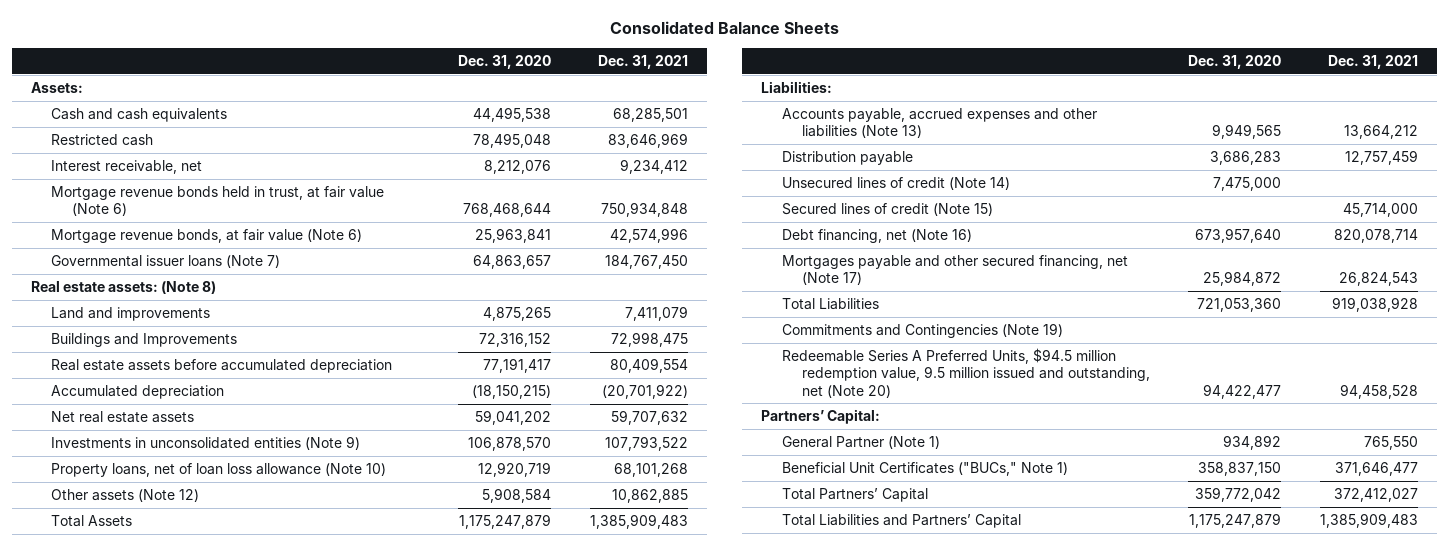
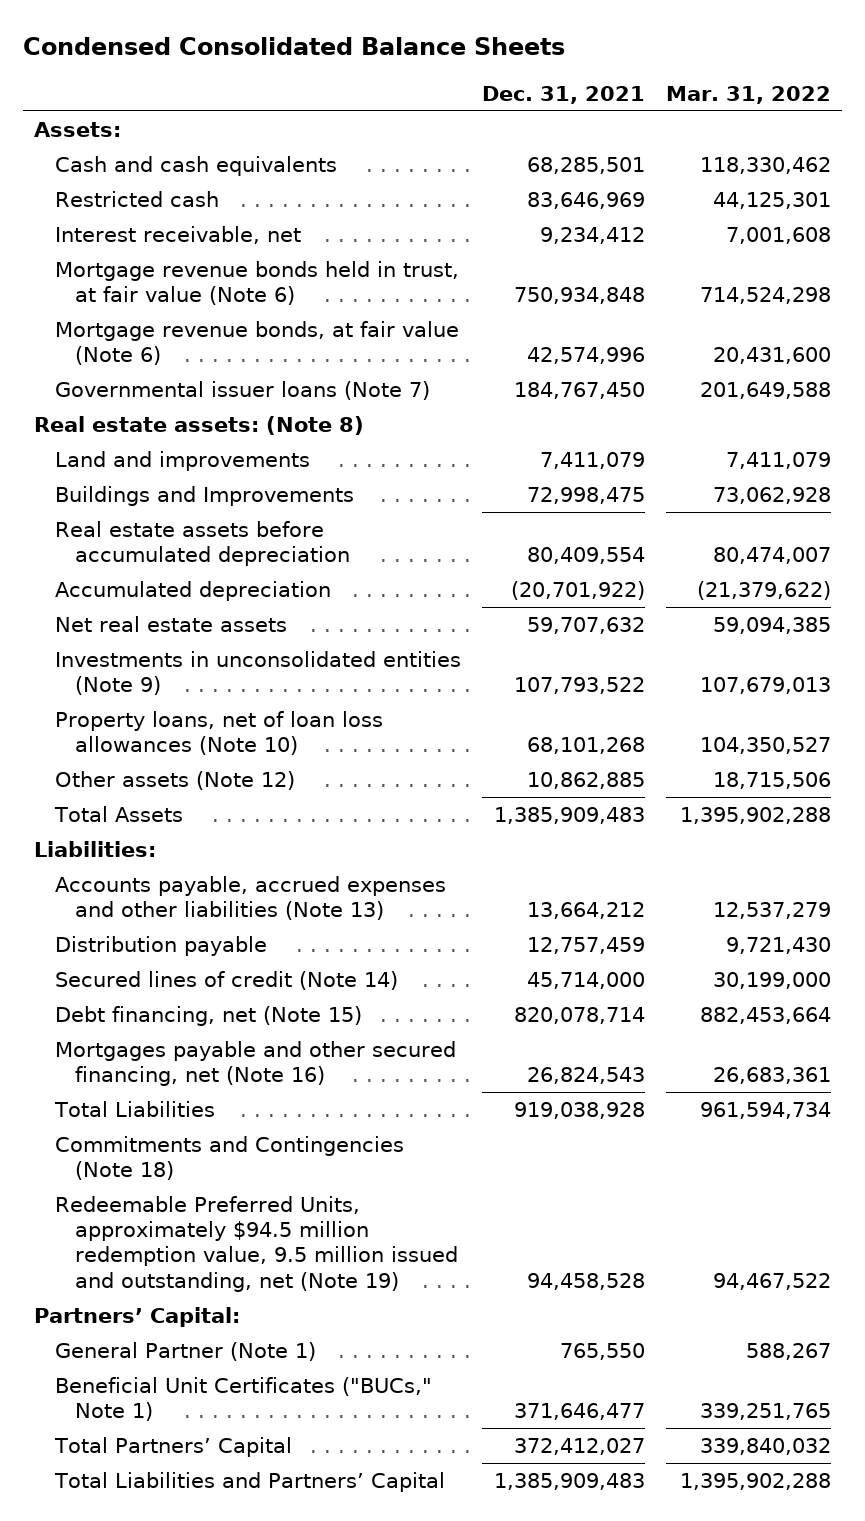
- Consolidated Balance Sheets
+ Condensed Consolidated Balance Sheets
- | Dec. 31, 2020 | Dec. 31, 2021
+ | Dec. 31, 2021 | Mar. 31, 2022
- Property loans, net of loan loss allowance (Note 10) | 12,920,719 | 68,101,268
+ Property loans, net of loan loss allowances (Note 10) | 68,101,268 | 104,350,527
- Unsecured lines of credit (Note 14) | 7,475,000 |
- Secured lines of credit (Note 15) | | 45,714,000
- Debt financing, net (Note 16) | 673,957,640 | 820,078,714
- Mortgages payable and other secured financing, net (Note 17) | 25,984,872 | 26,824,543
+ Secured lines of credit (Note 14) | 45,714,000 | 30,199,000
+ Debt financing, net (Note 15) | 820,078,714 | 882,453,664
+ Mortgages payable and other secured financing, net (Note 16) | 26,824,543 | 26,683,361
- Commitments and Contingencies (Note 19)
- Redeemable Series A Preferred Units, $94.5 million redemption value, 9.5 million issued and outstanding, net (Note 20) | 94,422,477 | 94,458,528
+ Commitments and Contingencies (Note 18)
+ Redeemable Preferred Units, approximately $94.5 million redemption value, 9.5 million issued and outstanding, net (Note 19) | 94,458,528 | 94,467,522

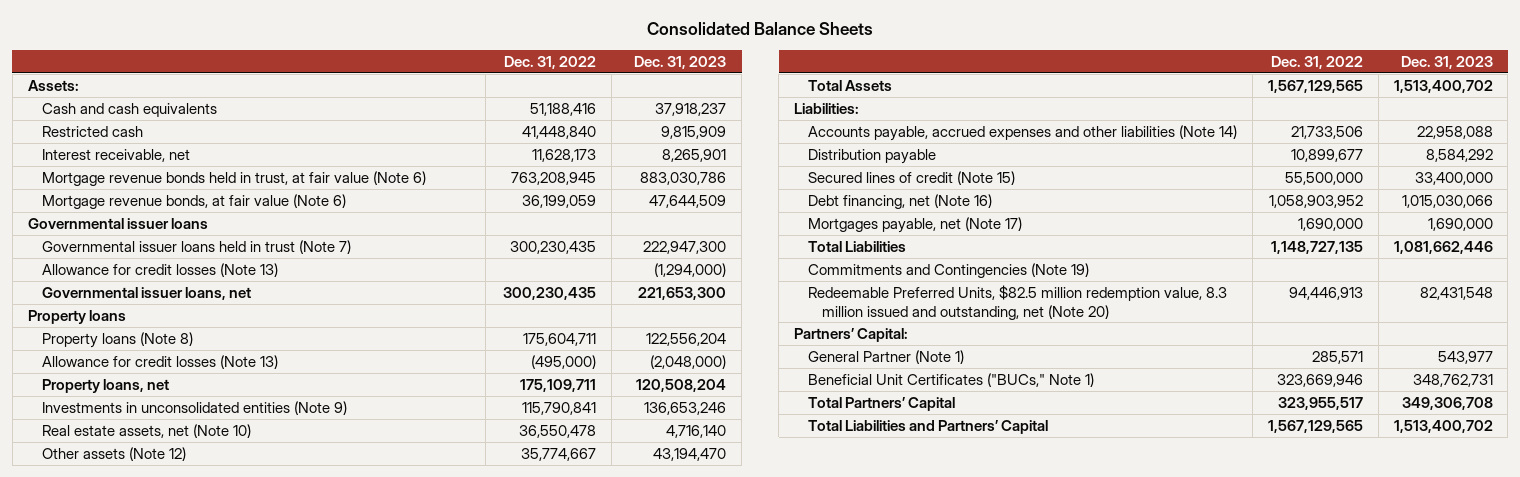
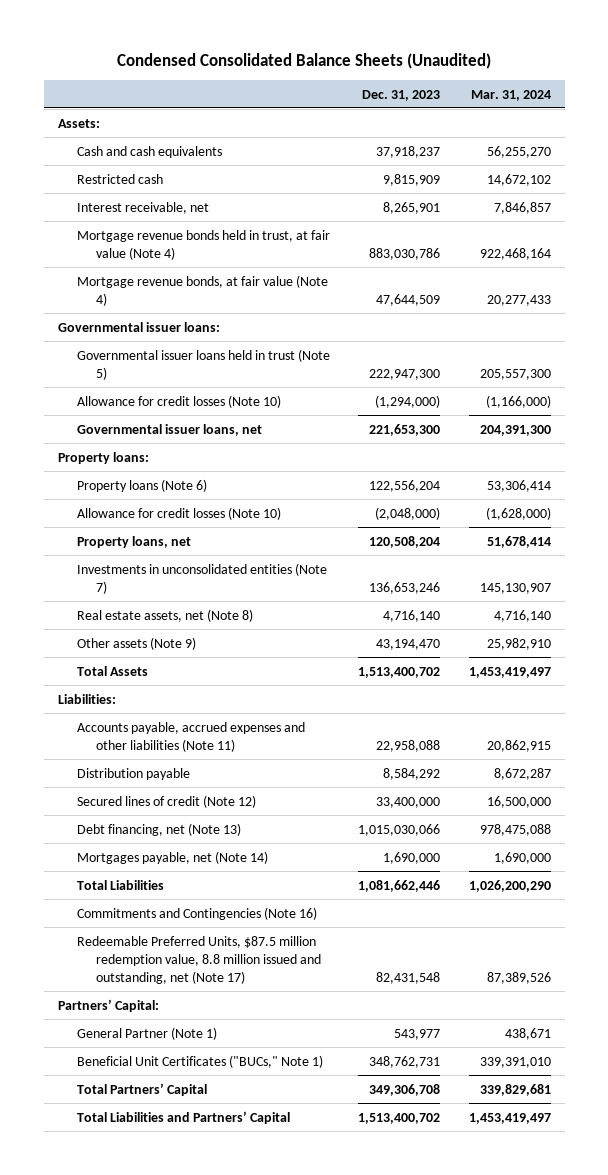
- Consolidated Balance Sheets
+ Condensed Consolidated Balance Sheets (Unaudited)
- | Dec. 31, 2022 | Dec. 31, 2023
+ | Dec. 31, 2023 | Mar. 31, 2024
- Mortgage revenue bonds held in trust, at fair value (Note 6) | 763,208,945 | 883,030,786
- Mortgage revenue bonds, at fair value (Note 6) | 36,199,059 | 47,644,509
- Governmental issuer loans
- Governmental issuer loans held in trust (Note 7) | 300,230,435 | 222,947,300
- Allowance for credit losses (Note 13) | | (1,294,000)
+ Mortgage revenue bonds held in trust, at fair value (Note 4) | 883,030,786 | 922,468,164
+ Mortgage revenue bonds, at fair value (Note 4) | 47,644,509 | 20,277,433
+ Governmental issuer loans:
+ Governmental issuer loans held in trust (Note 5) | 222,947,300 | 205,557,300
+ Allowance for credit losses (Note 10) | (1,294,000) | (1,166,000)
- Property loans
- Property loans (Note 8) | 175,604,711 | 122,556,204
- Allowance for credit losses (Note 13) | (495,000) | (2,048,000)
+ Property loans:
+ Property loans (Note 6) | 122,556,204 | 53,306,414
+ Allowance for credit losses (Note 10) | (2,048,000) | (1,628,000)
- Investments in unconsolidated entities (Note 9) | 115,790,841 | 136,653,246
- Real estate assets, net (Note 10) | 36,550,478 | 4,716,140
- Other assets (Note 12) | 35,774,667 | 43,194,470
+ Investments in unconsolidated entities (Note 7) | 136,653,246 | 145,130,907
+ Real estate assets, net (Note 8) | 4,716,140 | 4,716,140
+ Other assets (Note 9) | 43,194,470 | 25,982,910
- Accounts payable, accrued expenses and other liabilities (Note 14) | 21,733,506 | 22,958,088
+ Accounts payable, accrued expenses and other liabilities (Note 11) | 22,958,088 | 20,862,915
- Secured lines of credit (Note 15) | 55,500,000 | 33,400,000
- Debt financing, net (Note 16) | 1,058,903,952 | 1,015,030,066
- Mortgages payable, net (Note 17) | 1,690,000 | 1,690,000
+ Secured lines of credit (Note 12) | 33,400,000 | 16,500,000
+ Debt financing, net (Note 13) | 1,015,030,066 | 978,475,088
+ Mortgages payable, net (Note 14) | 1,690,000 | 1,690,000
- Commitments and Contingencies (Note 19)
- Redeemable Preferred Units, $82.5 million redemption value, 8.3 million issued and outstanding, net (Note 20) | 94,446,913 | 82,431,548
+ Commitments and Contingencies (Note 16)
+ Redeemable Preferred Units, $87.5 million redemption value, 8.8 million issued and outstanding, net (Note 17) | 82,431,548 | 87,389,526

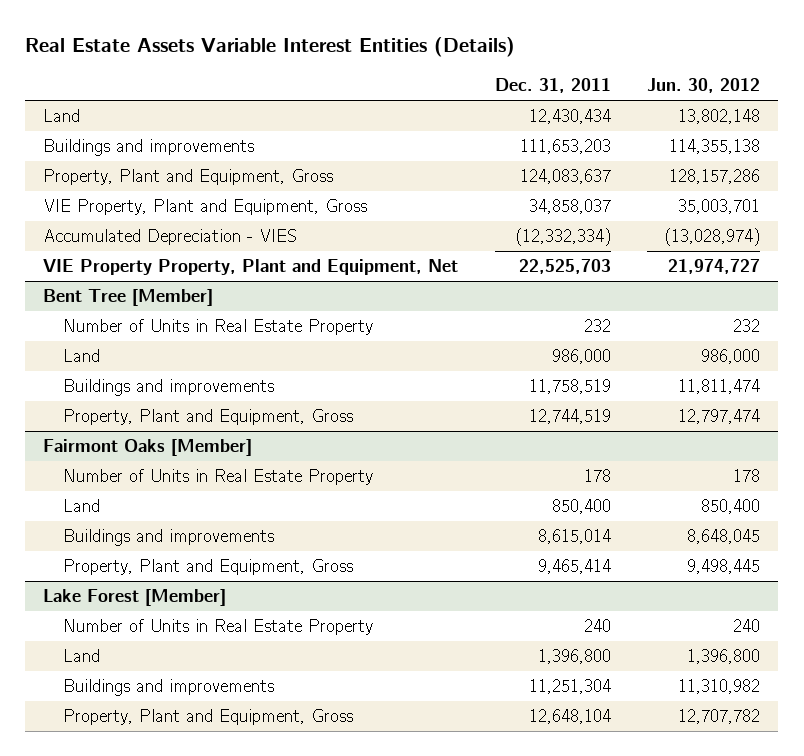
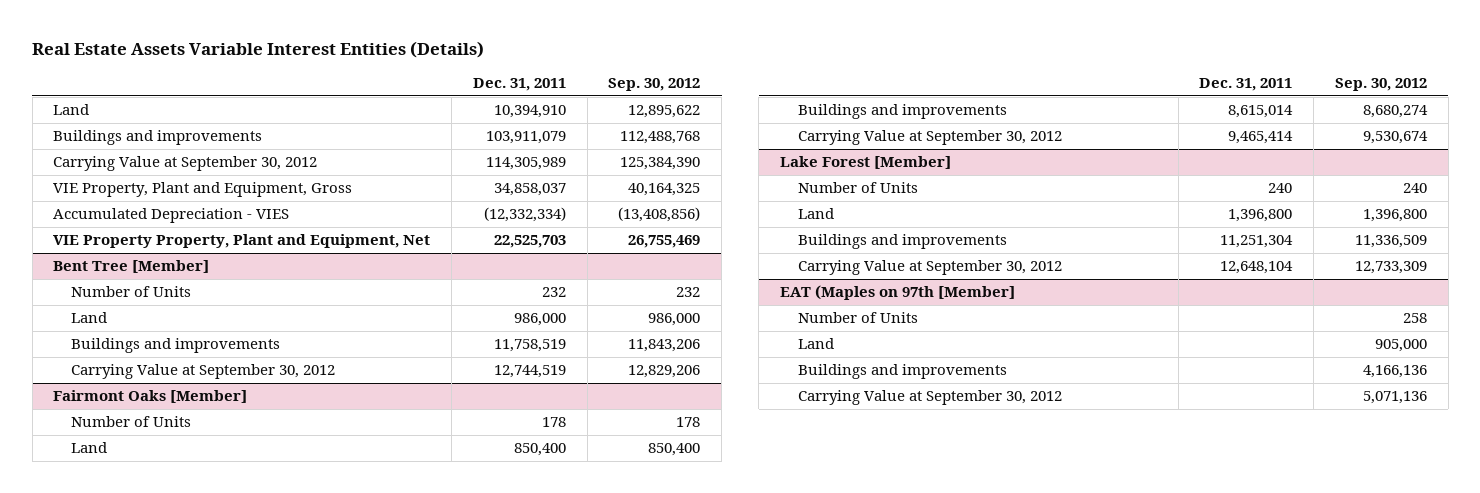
- | Dec. 31, 2011 | Jun. 30, 2012
+ | Dec. 31, 2011 | Sep. 30, 2012
- Land | 12,430,434 | 13,802,148
- Buildings and improvements | 111,653,203 | 114,355,138
- Property, Plant and Equipment, Gross | 124,083,637 | 128,157,286
+ Land | 10,394,910 | 12,895,622
+ Buildings and improvements | 103,911,079 | 112,488,768
+ Carrying Value at September 30, 2012 | 114,305,989 | 125,384,390
@ Bent Tree [Member]
- Number of Units in Real Estate Property | 232 | 232
+ Number of Units | 232 | 232
- Property, Plant and Equipment, Gross | 12,744,519 | 12,797,474
+ Carrying Value at September 30, 2012 | 12,744,519 | 12,829,206
@ Fairmont Oaks [Member]
- Number of Units in Real Estate Property | 178 | 178
+ Number of Units | 178 | 178
- Property, Plant and Equipment, Gross | 9,465,414 | 9,498,445
+ Carrying Value at September 30, 2012 | 9,465,414 | 9,530,674
@ Lake Forest [Member]
- Number of Units in Real Estate Property | 240 | 240
+ Number of Units | 240 | 240
- Property, Plant and Equipment, Gross | 12,648,104 | 12,707,782
+ Carrying Value at September 30, 2012 | 12,648,104 | 12,733,309
+ EAT (Maples on 97th [Member]
+ Number of Units | | 258
+ Land | | 905,000
+ Buildings and improvements | | 4,166,136
+ Carrying Value at September 30, 2012 | | 5,071,136

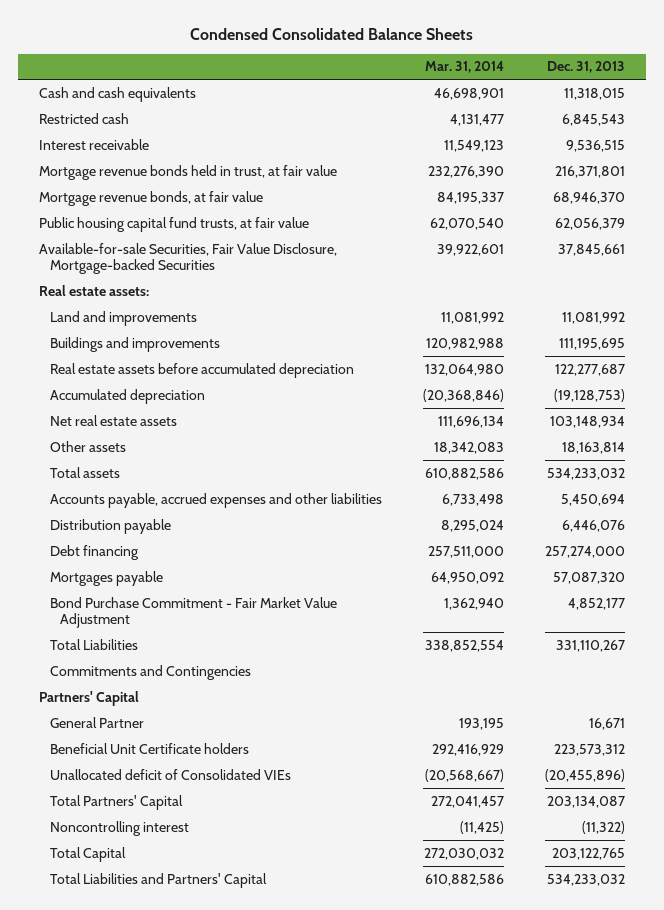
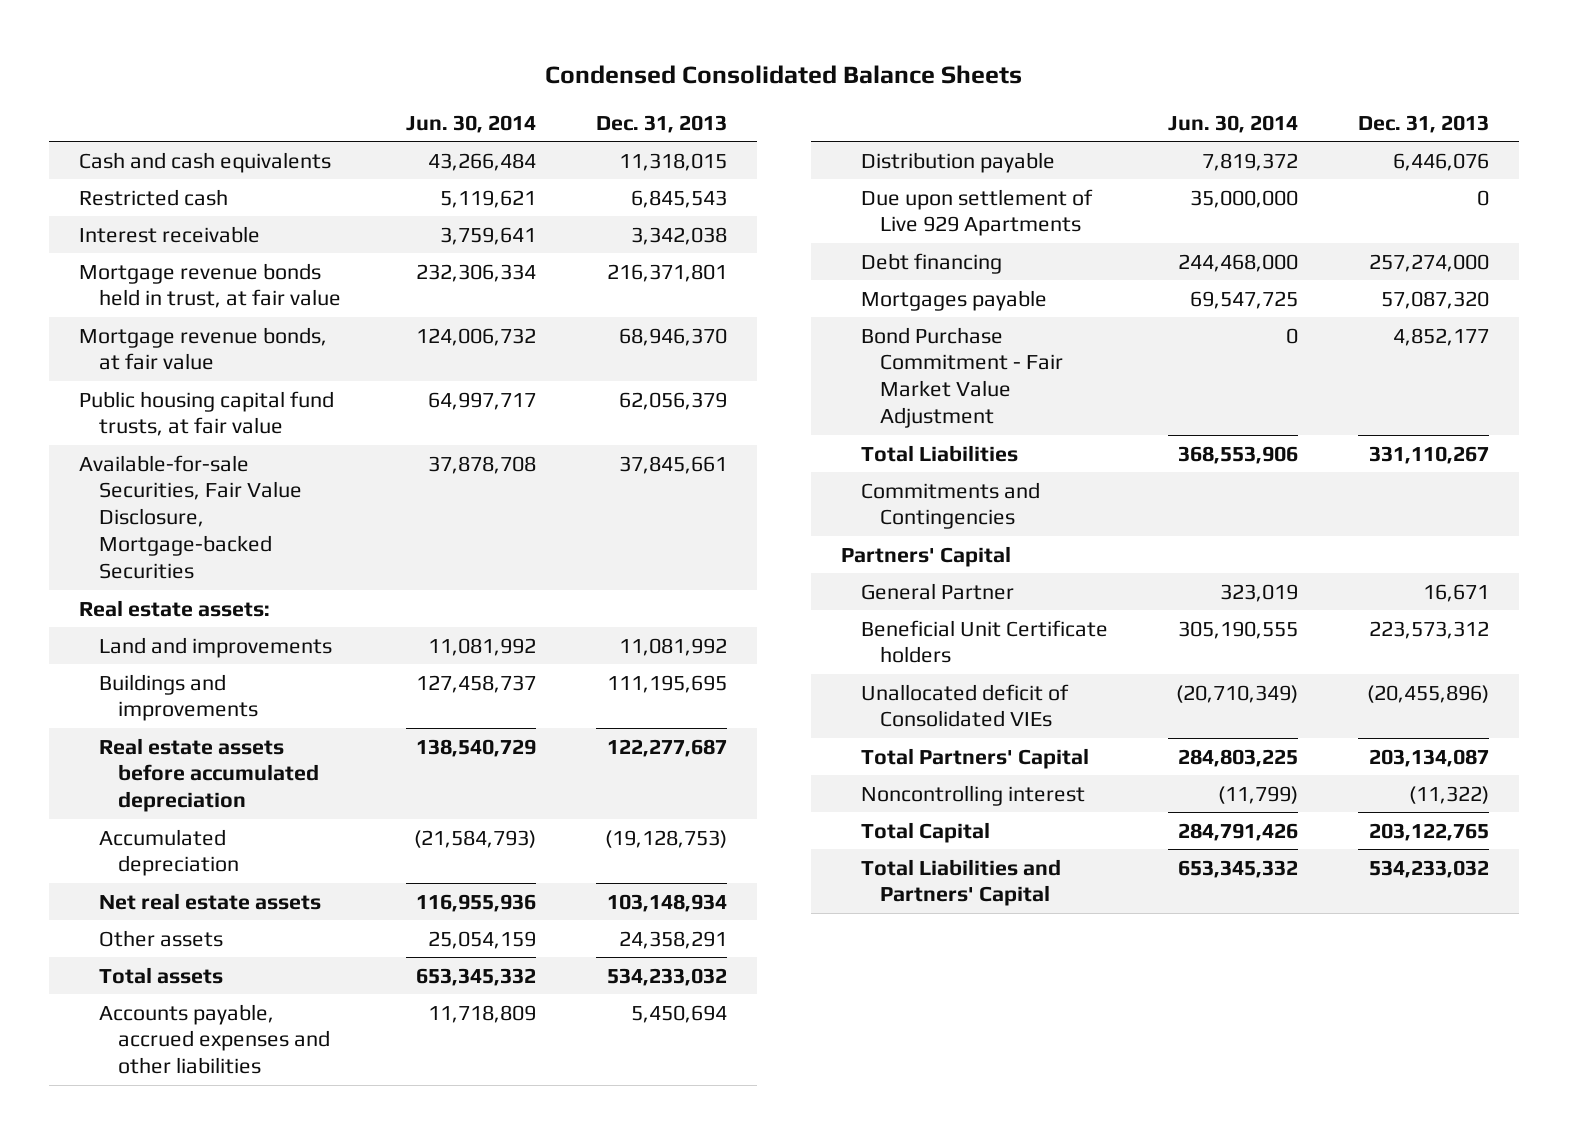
- | Mar. 31, 2014 | Dec. 31, 2013
+ | Jun. 30, 2014 | Dec. 31, 2013
- Interest receivable | 11,549,123 | 9,536,515
+ Interest receivable | 3,759,641 | 3,342,038
- Other assets | 18,342,083 | 18,163,814
+ Other assets | 25,054,159 | 24,358,291
+ Due upon settlement of Live 929 Apartments | 35,000,000 | 0

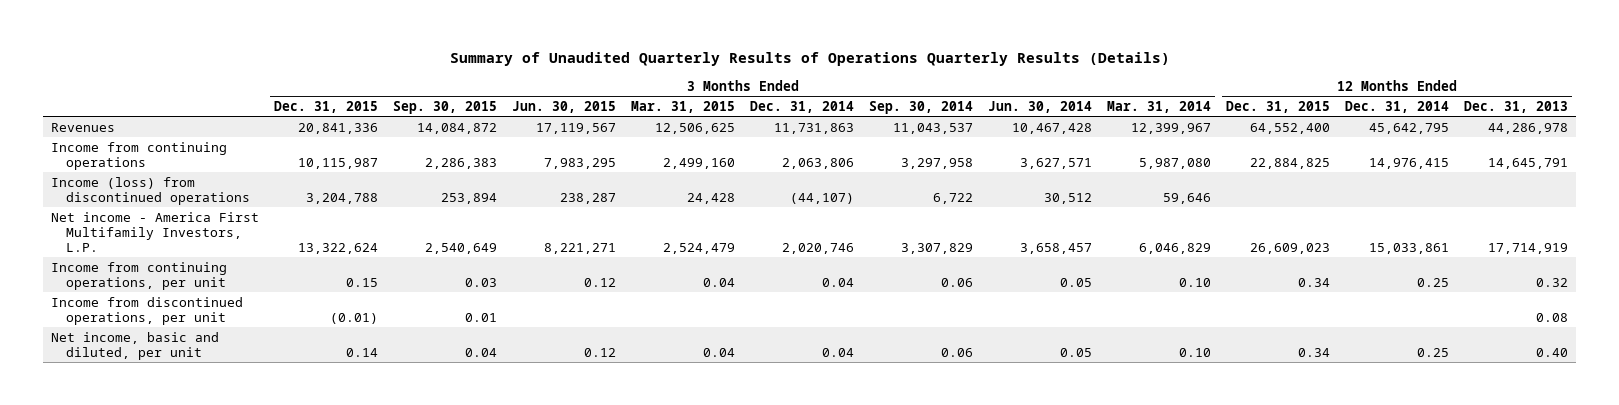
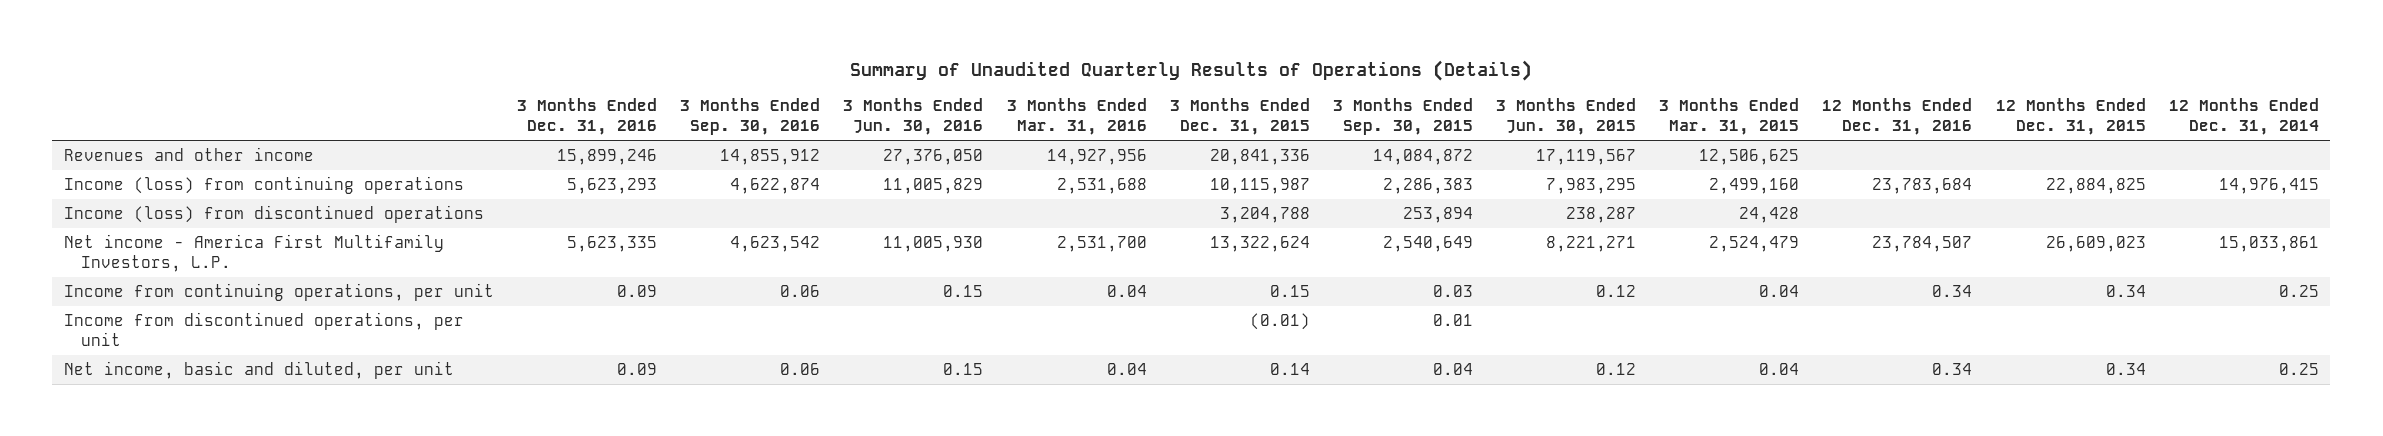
- Summary of Unaudited Quarterly Results of Operations Quarterly Results (Details)
+ Summary of Unaudited Quarterly Results of Operations (Details)
- | 3 Months Ended Dec. 31, 2015 | 3 Months Ended Sep. 30, 2015 | 3 Months Ended Jun. 30, 2015 | 3 Months Ended Mar. 31, 2015 | 3 Months Ended Dec. 31, 2014 | 3 Months Ended Sep. 30, 2014 | 3 Months Ended Jun. 30, 2014 | 3 Months Ended Mar. 31, 2014 | 12 Months Ended Dec. 31, 2015 | 12 Months Ended Dec. 31, 2014 | 12 Months Ended Dec. 31, 2013
+ | 3 Months Ended Dec. 31, 2016 | 3 Months Ended Sep. 30, 2016 | 3 Months Ended Jun. 30, 2016 | 3 Months Ended Mar. 31, 2016 | 3 Months Ended Dec. 31, 2015 | 3 Months Ended Sep. 30, 2015 | 3 Months Ended Jun. 30, 2015 | 3 Months Ended Mar. 31, 2015 | 12 Months Ended Dec. 31, 2016 | 12 Months Ended Dec. 31, 2015 | 12 Months Ended Dec. 31, 2014
- Revenues | 20,841,336 | 14,084,872 | 17,119,567 | 12,506,625 | 11,731,863 | 11,043,537 | 10,467,428 | 12,399,967 | 64,552,400 | 45,642,795 | 44,286,978
- Income from continuing operations | 10,115,987 | 2,286,383 | 7,983,295 | 2,499,160 | 2,063,806 | 3,297,958 | 3,627,571 | 5,987,080 | 22,884,825 | 14,976,415 | 14,645,791
+ Revenues and other income | 15,899,246 | 14,855,912 | 27,376,050 | 14,927,956 | 20,841,336 | 14,084,872 | 17,119,567 | 12,506,625 | | |
+ Income (loss) from continuing operations | 5,623,293 | 4,622,874 | 11,005,829 | 2,531,688 | 10,115,987 | 2,286,383 | 7,983,295 | 2,499,160 | 23,783,684 | 22,884,825 | 14,976,415

